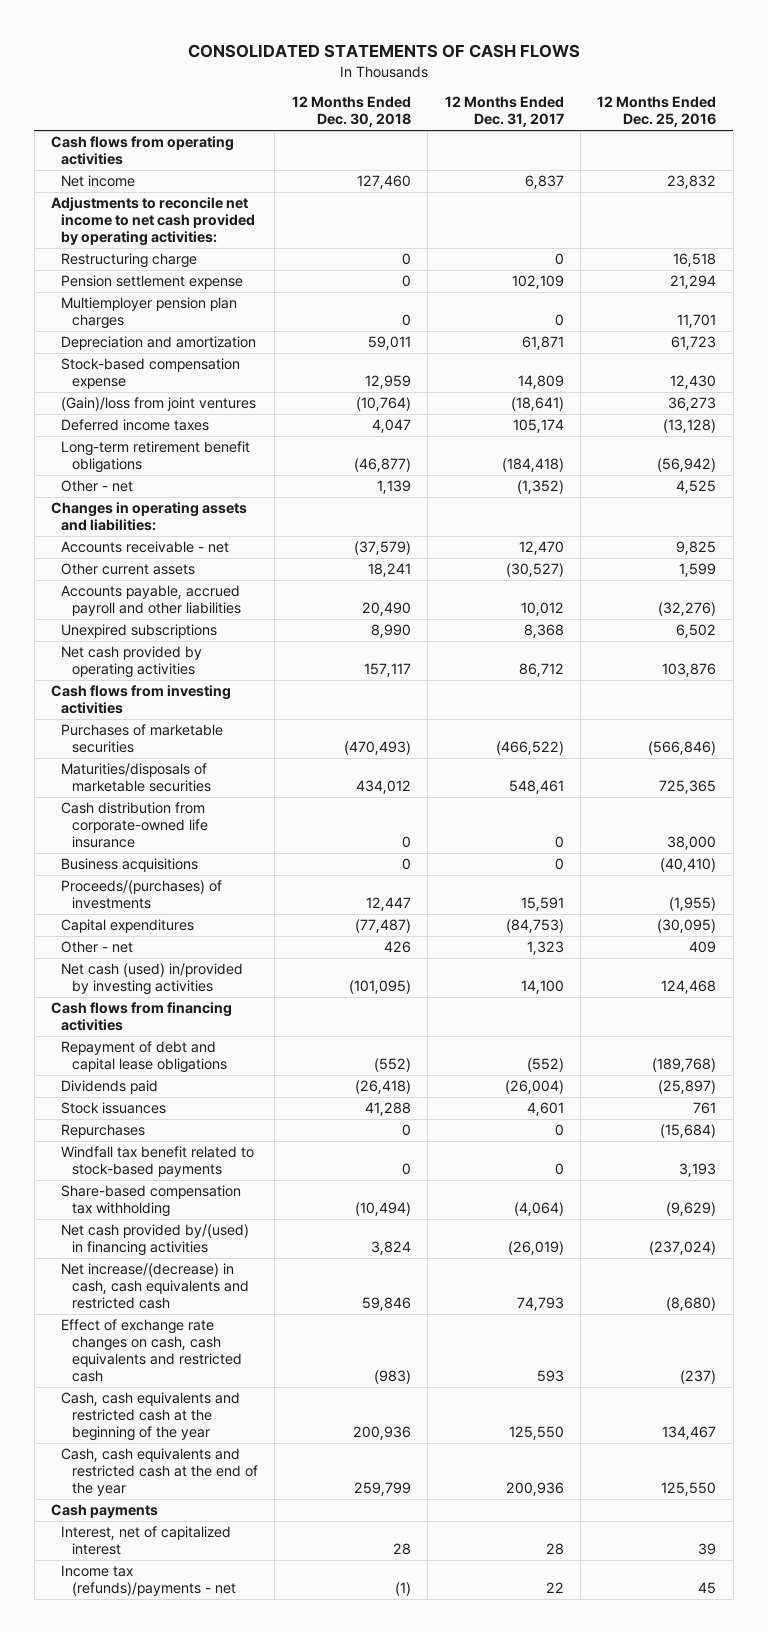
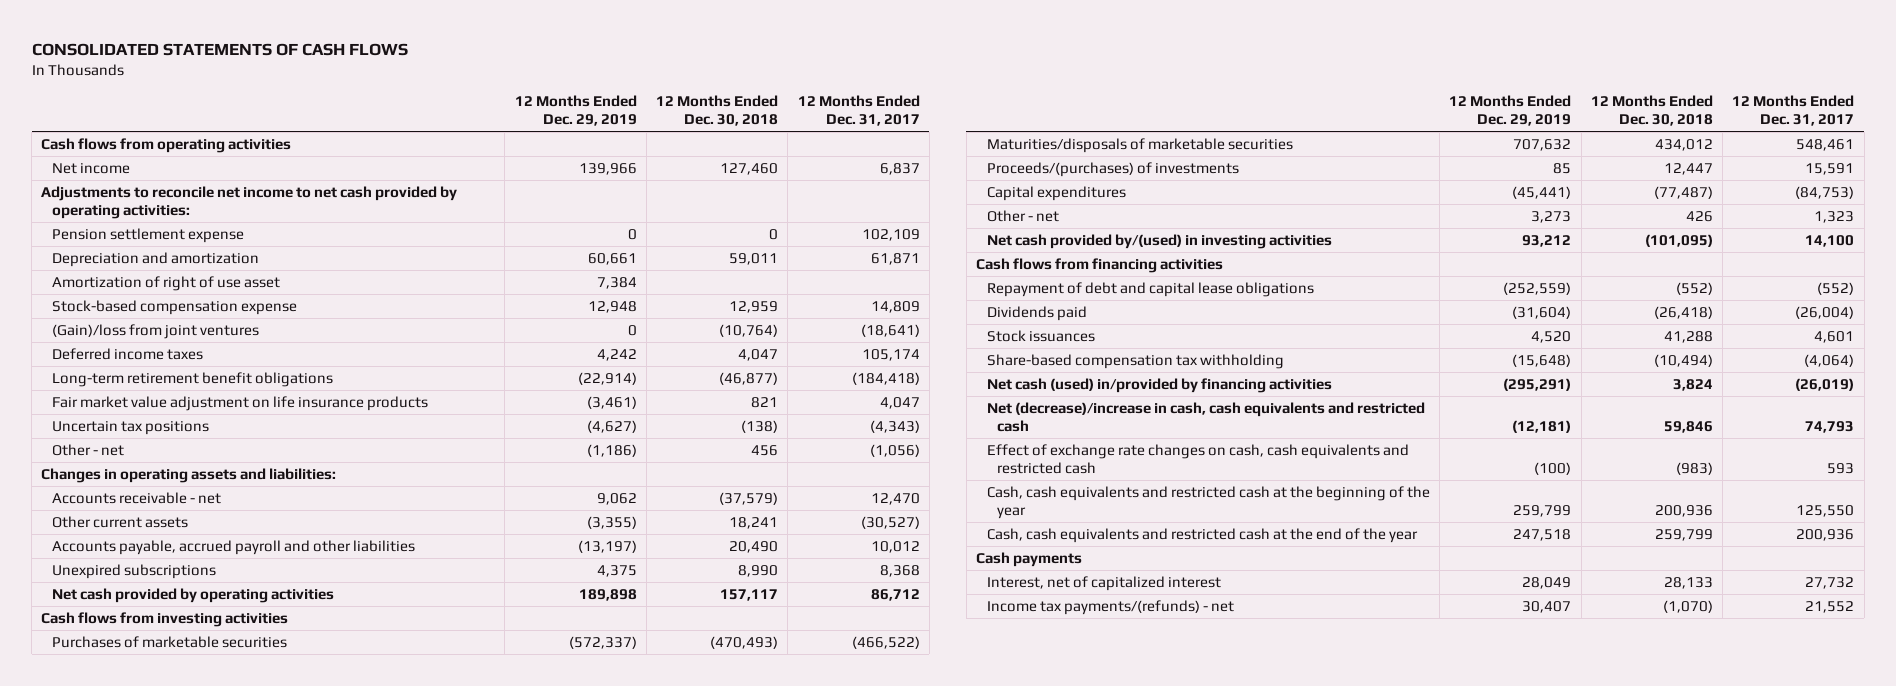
- | 12 Months Ended Dec. 30, 2018 | 12 Months Ended Dec. 31, 2017 | 12 Months Ended Dec. 25, 2016
+ | 12 Months Ended Dec. 29, 2019 | 12 Months Ended Dec. 30, 2018 | 12 Months Ended Dec. 31, 2017
- Restructuring charge | 0 | 0 | 16,518
- Multiemployer pension plan charges | 0 | 0 | 11,701
+ Amortization of right of use asset | 7,384 | |
- Other - net | 1,139 | (1,352) | 4,525
+ Fair market value adjustment on life insurance products | (3,461) | 821 | 4,047
+ Uncertain tax positions | (4,627) | (138) | (4,343)
+ Other - net | (1,186) | 456 | (1,056)
- Cash distribution from corporate-owned life insurance | 0 | 0 | 38,000
- Business acquisitions | 0 | 0 | (40,410)
- Net cash (used) in/provided by investing activities | (101,095) | 14,100 | 124,468
+ Net cash provided by/(used) in investing activities | 93,212 | (101,095) | 14,100
- Repurchases | 0 | 0 | (15,684)
- Windfall tax benefit related to stock-based payments | 0 | 0 | 3,193
- Net cash provided by/(used) in financing activities | 3,824 | (26,019) | (237,024)
- Net increase/(decrease) in cash, cash equivalents and restricted cash | 59,846 | 74,793 | (8,680)
+ Net cash (used) in/provided by financing activities | (295,291) | 3,824 | (26,019)
+ Net (decrease)/increase in cash, cash equivalents and restricted cash | (12,181) | 59,846 | 74,793
- Interest, net of capitalized interest | 28 | 28 | 39
- Income tax (refunds)/payments - net | (1) | 22 | 45
+ Interest, net of capitalized interest | 28,049 | 28,133 | 27,732
+ Income tax payments/(refunds) - net | 30,407 | (1,070) | 21,552

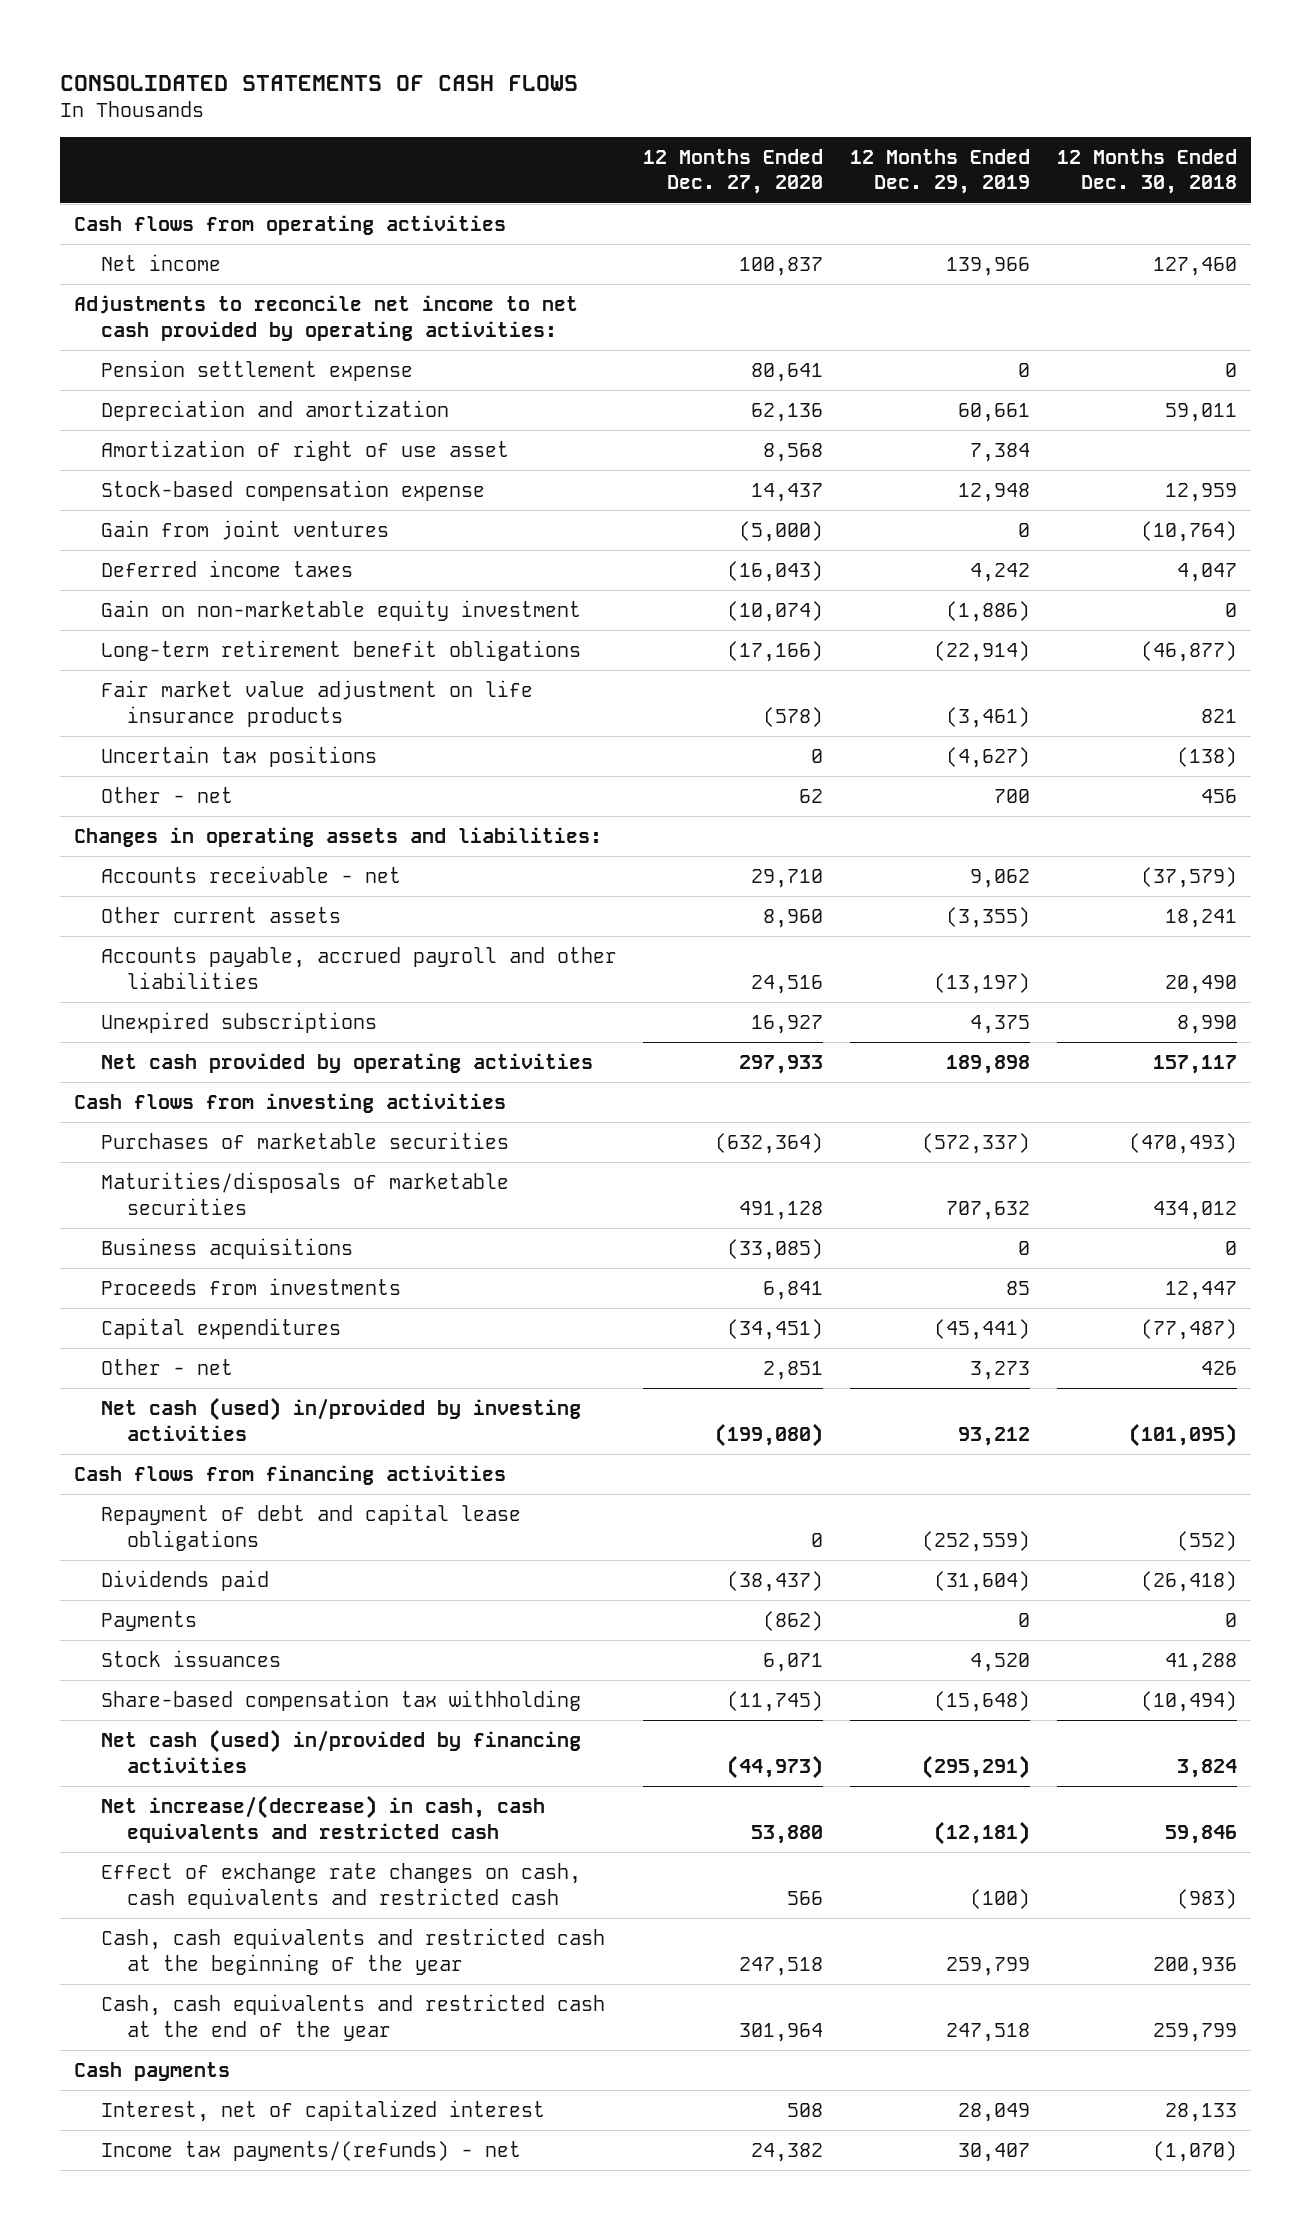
- | 12 Months Ended Dec. 29, 2019 | 12 Months Ended Dec. 30, 2018 | 12 Months Ended Dec. 31, 2017
+ | 12 Months Ended Dec. 27, 2020 | 12 Months Ended Dec. 29, 2019 | 12 Months Ended Dec. 30, 2018
- (Gain)/loss from joint ventures | 0 | (10,764) | (18,641)
+ Gain from joint ventures | (5,000) | 0 | (10,764)
+ Gain on non-marketable equity investment | (10,074) | (1,886) | 0
- Other - net | (1,186) | 456 | (1,056)
+ Other - net | 62 | 700 | 456
- Proceeds/(purchases) of investments | 85 | 12,447 | 15,591
+ Business acquisitions | (33,085) | 0 | 0
+ Proceeds from investments | 6,841 | 85 | 12,447
- Net cash provided by/(used) in investing activities | 93,212 | (101,095) | 14,100
+ Net cash (used) in/provided by investing activities | (199,080) | 93,212 | (101,095)
+ Payments | (862) | 0 | 0
- Net (decrease)/increase in cash, cash equivalents and restricted cash | (12,181) | 59,846 | 74,793
+ Net increase/(decrease) in cash, cash equivalents and restricted cash | 53,880 | (12,181) | 59,846

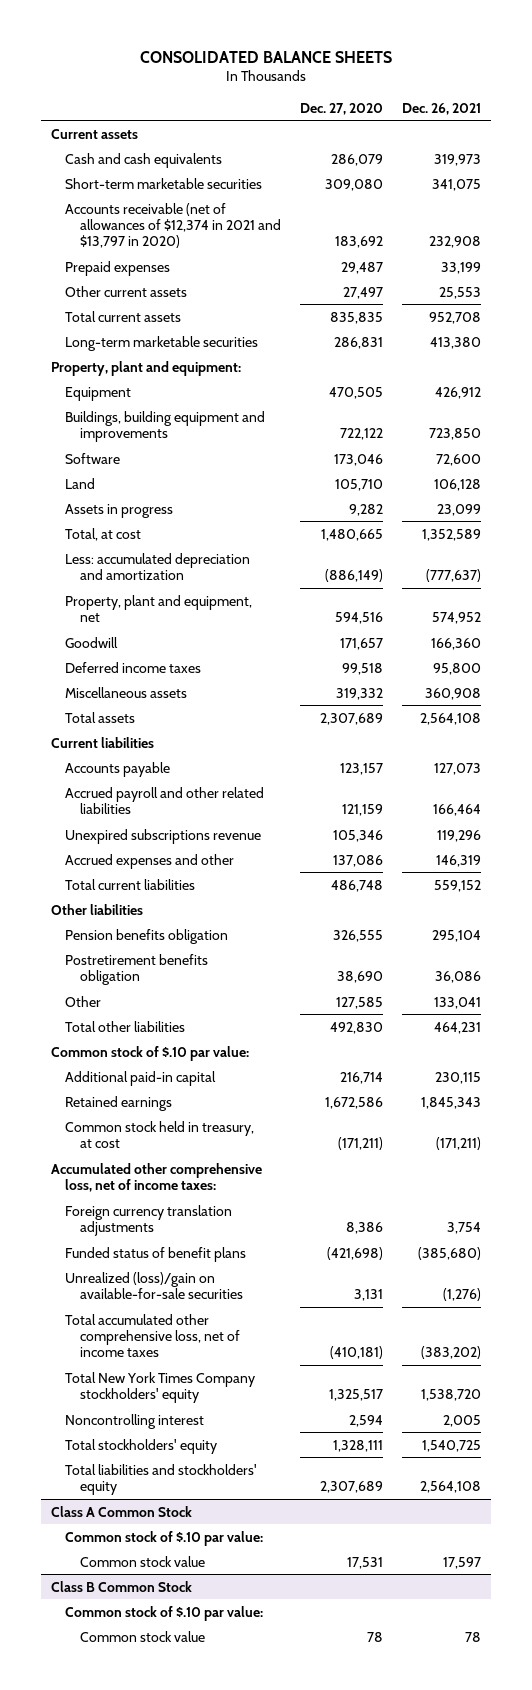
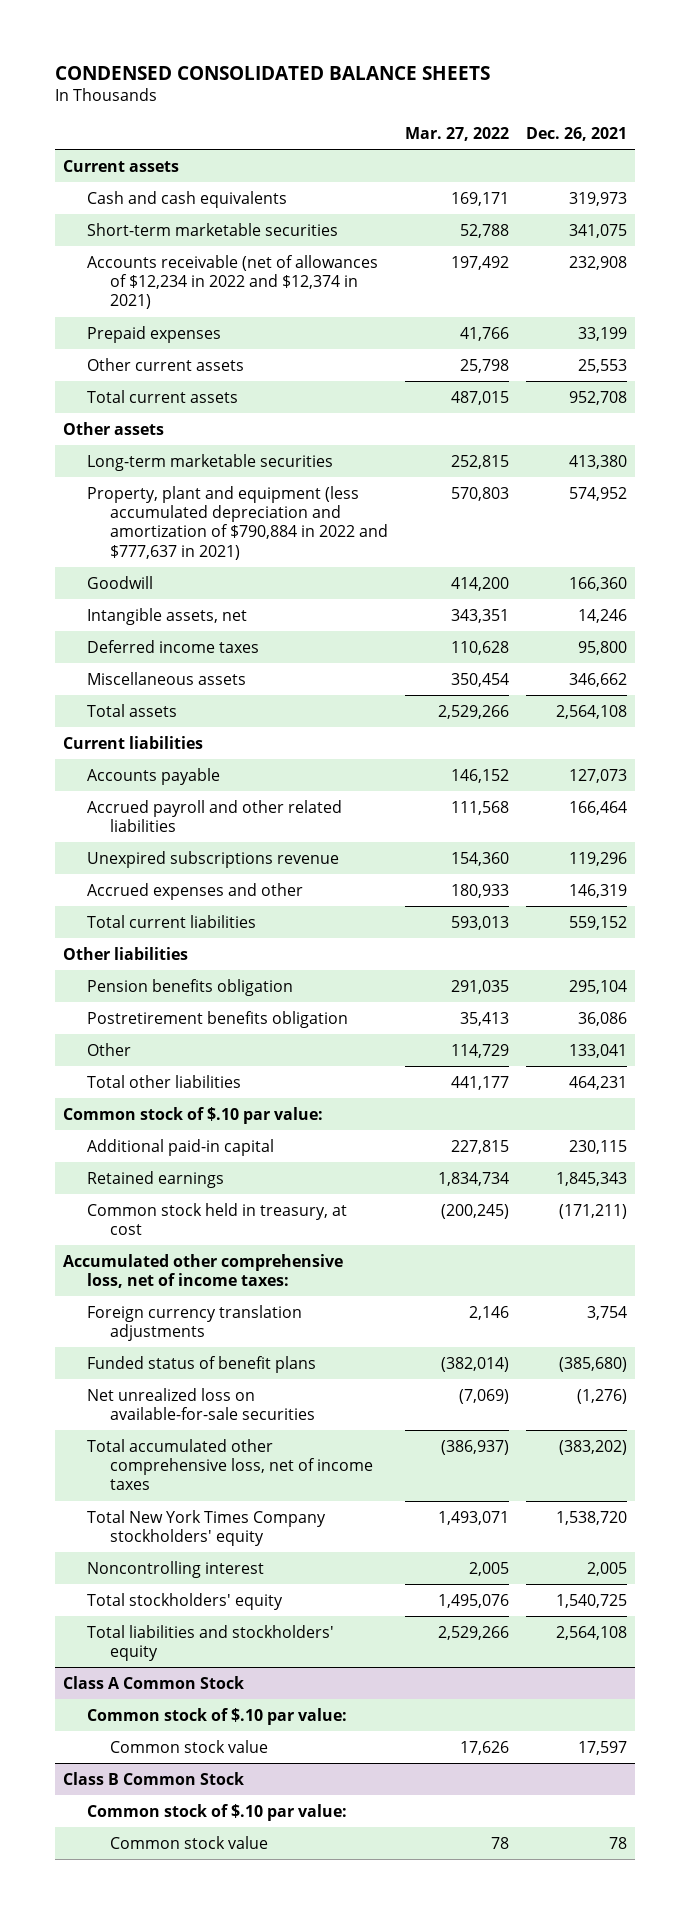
- CONSOLIDATED BALANCE SHEETS
+ CONDENSED CONSOLIDATED BALANCE SHEETS
- | Dec. 27, 2020 | Dec. 26, 2021
+ | Mar. 27, 2022 | Dec. 26, 2021
- Accounts receivable (net of allowances of $12,374 in 2021 and $13,797 in 2020) | 183,692 | 232,908
+ Accounts receivable (net of allowances of $12,234 in 2022 and $12,374 in 2021) | 197,492 | 232,908
+ Other assets
- Property, plant and equipment:
- Equipment | 470,505 | 426,912
- Buildings, building equipment and improvements | 722,122 | 723,850
- Software | 173,046 | 72,600
- Land | 105,710 | 106,128
- Assets in progress | 9,282 | 23,099
- Total, at cost | 1,480,665 | 1,352,589
- Less: accumulated depreciation and amortization | (886,149) | (777,637)
- Property, plant and equipment, net | 594,516 | 574,952
+ Property, plant and equipment (less accumulated depreciation and amortization of $790,884 in 2022 and $777,637 in 2021) | 570,803 | 574,952
+ Intangible assets, net | 343,351 | 14,246
- Miscellaneous assets | 319,332 | 360,908
+ Miscellaneous assets | 350,454 | 346,662
- Unrealized (loss)/gain on available-for-sale securities | 3,131 | (1,276)
+ Net unrealized loss on available-for-sale securities | (7,069) | (1,276)

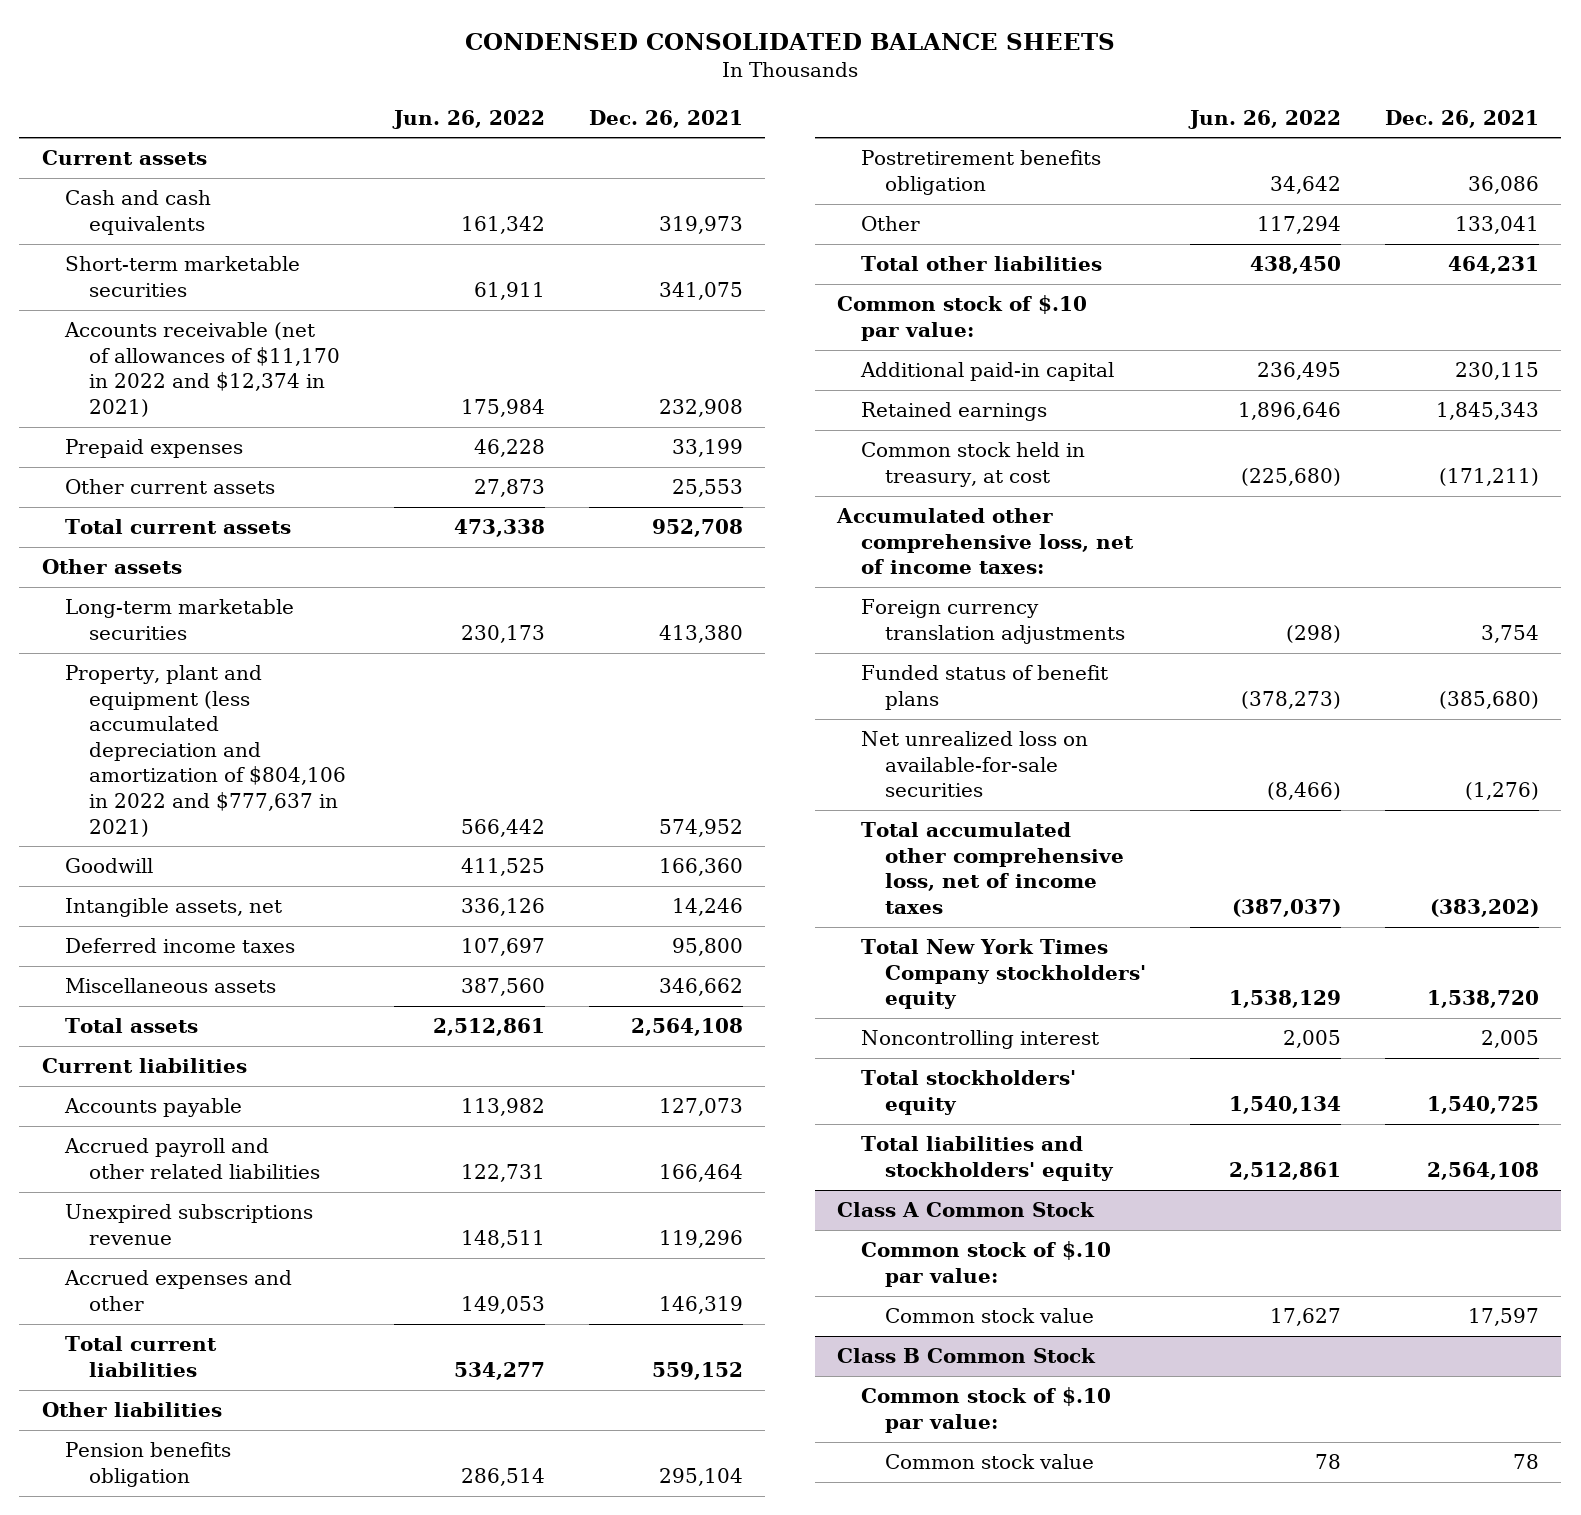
- | Mar. 27, 2022 | Dec. 26, 2021
+ | Jun. 26, 2022 | Dec. 26, 2021
- Accounts receivable (net of allowances of $12,234 in 2022 and $12,374 in 2021) | 197,492 | 232,908
+ Accounts receivable (net of allowances of $11,170 in 2022 and $12,374 in 2021) | 175,984 | 232,908
- Property, plant and equipment (less accumulated depreciation and amortization of $790,884 in 2022 and $777,637 in 2021) | 570,803 | 574,952
+ Property, plant and equipment (less accumulated depreciation and amortization of $804,106 in 2022 and $777,637 in 2021) | 566,442 | 574,952

